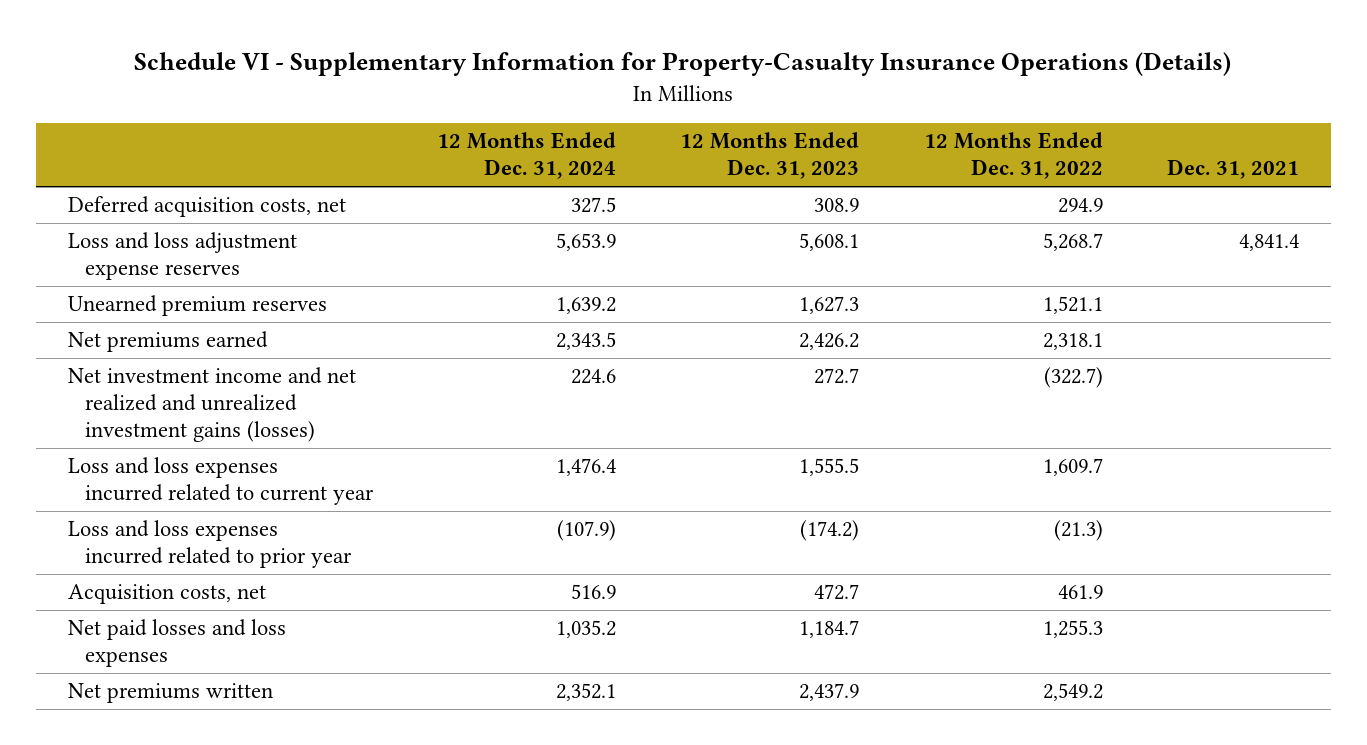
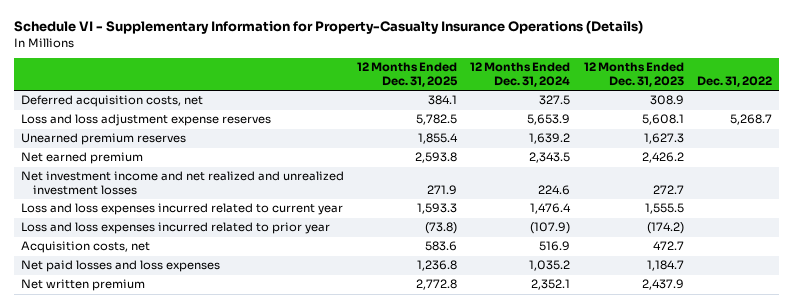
- | 12 Months Ended Dec. 31, 2024 | 12 Months Ended Dec. 31, 2023 | 12 Months Ended Dec. 31, 2022 | Dec. 31, 2021
+ | 12 Months Ended Dec. 31, 2025 | 12 Months Ended Dec. 31, 2024 | 12 Months Ended Dec. 31, 2023 | Dec. 31, 2022
- Net premiums earned | 2,343.5 | 2,426.2 | 2,318.1 |
- Net investment income and net realized and unrealized investment gains (losses) | 224.6 | 272.7 | (322.7) |
+ Net earned premium | 2,593.8 | 2,343.5 | 2,426.2 |
+ Net investment income and net realized and unrealized investment losses | 271.9 | 224.6 | 272.7 |
- Net premiums written | 2,352.1 | 2,437.9 | 2,549.2 |
+ Net written premium | 2,772.8 | 2,352.1 | 2,437.9 |

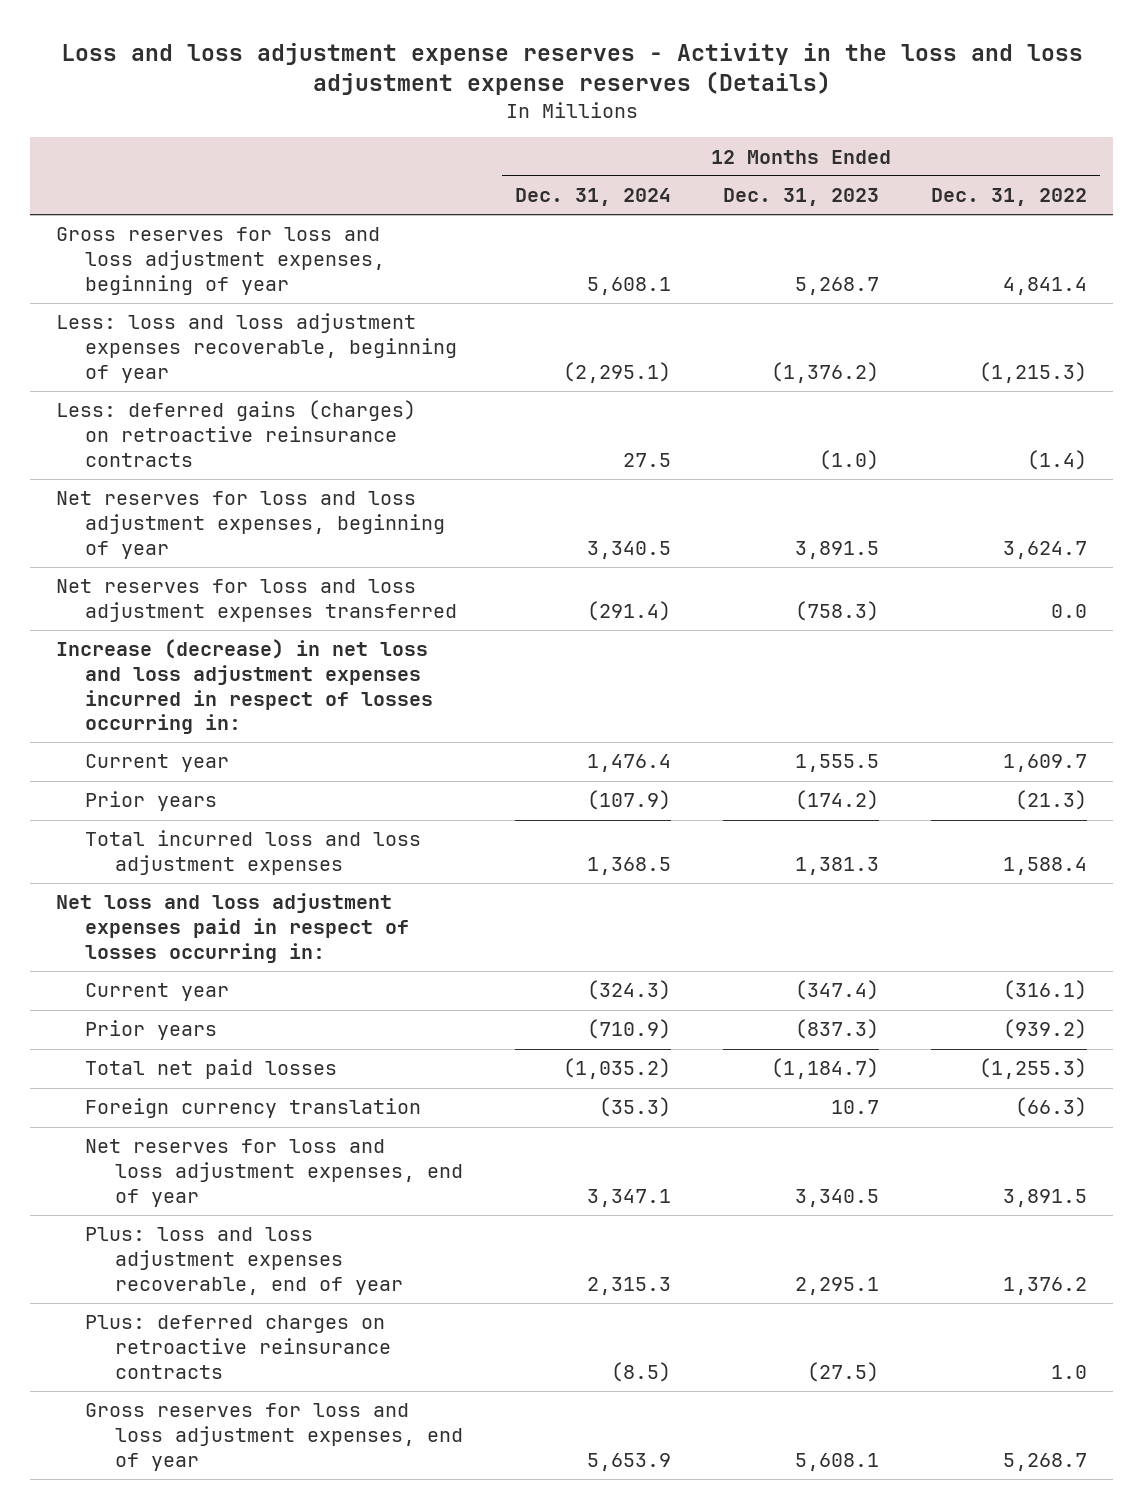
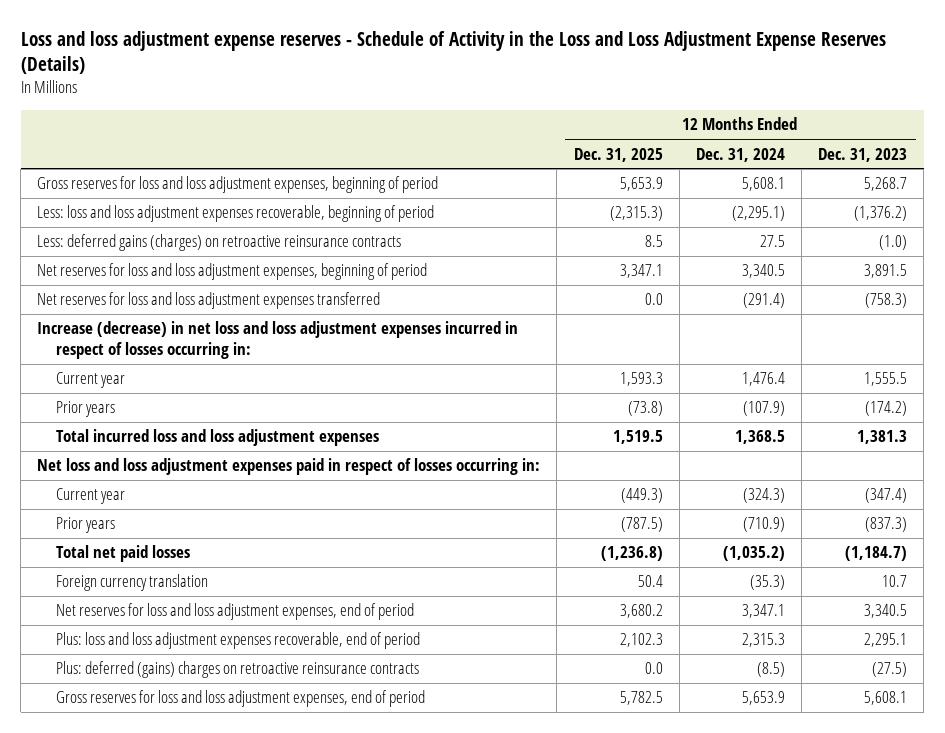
- Loss and loss adjustment expense reserves - Activity in the loss and loss adjustment expense reserves (Details)
+ Loss and loss adjustment expense reserves - Schedule of Activity in the Loss and Loss Adjustment Expense Reserves (Details)
- | 12 Months Ended Dec. 31, 2024 | 12 Months Ended Dec. 31, 2023 | 12 Months Ended Dec. 31, 2022
+ | 12 Months Ended Dec. 31, 2025 | 12 Months Ended Dec. 31, 2024 | 12 Months Ended Dec. 31, 2023
- Gross reserves for loss and loss adjustment expenses, beginning of year | 5,608.1 | 5,268.7 | 4,841.4
- Less: loss and loss adjustment expenses recoverable, beginning of year | (2,295.1) | (1,376.2) | (1,215.3)
+ Gross reserves for loss and loss adjustment expenses, beginning of period | 5,653.9 | 5,608.1 | 5,268.7
+ Less: loss and loss adjustment expenses recoverable, beginning of period | (2,315.3) | (2,295.1) | (1,376.2)
- Net reserves for loss and loss adjustment expenses, beginning of year | 3,340.5 | 3,891.5 | 3,624.7
+ Net reserves for loss and loss adjustment expenses, beginning of period | 3,347.1 | 3,340.5 | 3,891.5
- Net reserves for loss and loss adjustment expenses, end of year | 3,347.1 | 3,340.5 | 3,891.5
- Plus: loss and loss adjustment expenses recoverable, end of year | 2,315.3 | 2,295.1 | 1,376.2
- Plus: deferred charges on retroactive reinsurance contracts | (8.5) | (27.5) | 1.0
- Gross reserves for loss and loss adjustment expenses, end of year | 5,653.9 | 5,608.1 | 5,268.7
+ Net reserves for loss and loss adjustment expenses, end of period | 3,680.2 | 3,347.1 | 3,340.5
+ Plus: loss and loss adjustment expenses recoverable, end of period | 2,102.3 | 2,315.3 | 2,295.1
+ Plus: deferred (gains) charges on retroactive reinsurance contracts | 0.0 | (8.5) | (27.5)
+ Gross reserves for loss and loss adjustment expenses, end of period | 5,782.5 | 5,653.9 | 5,608.1

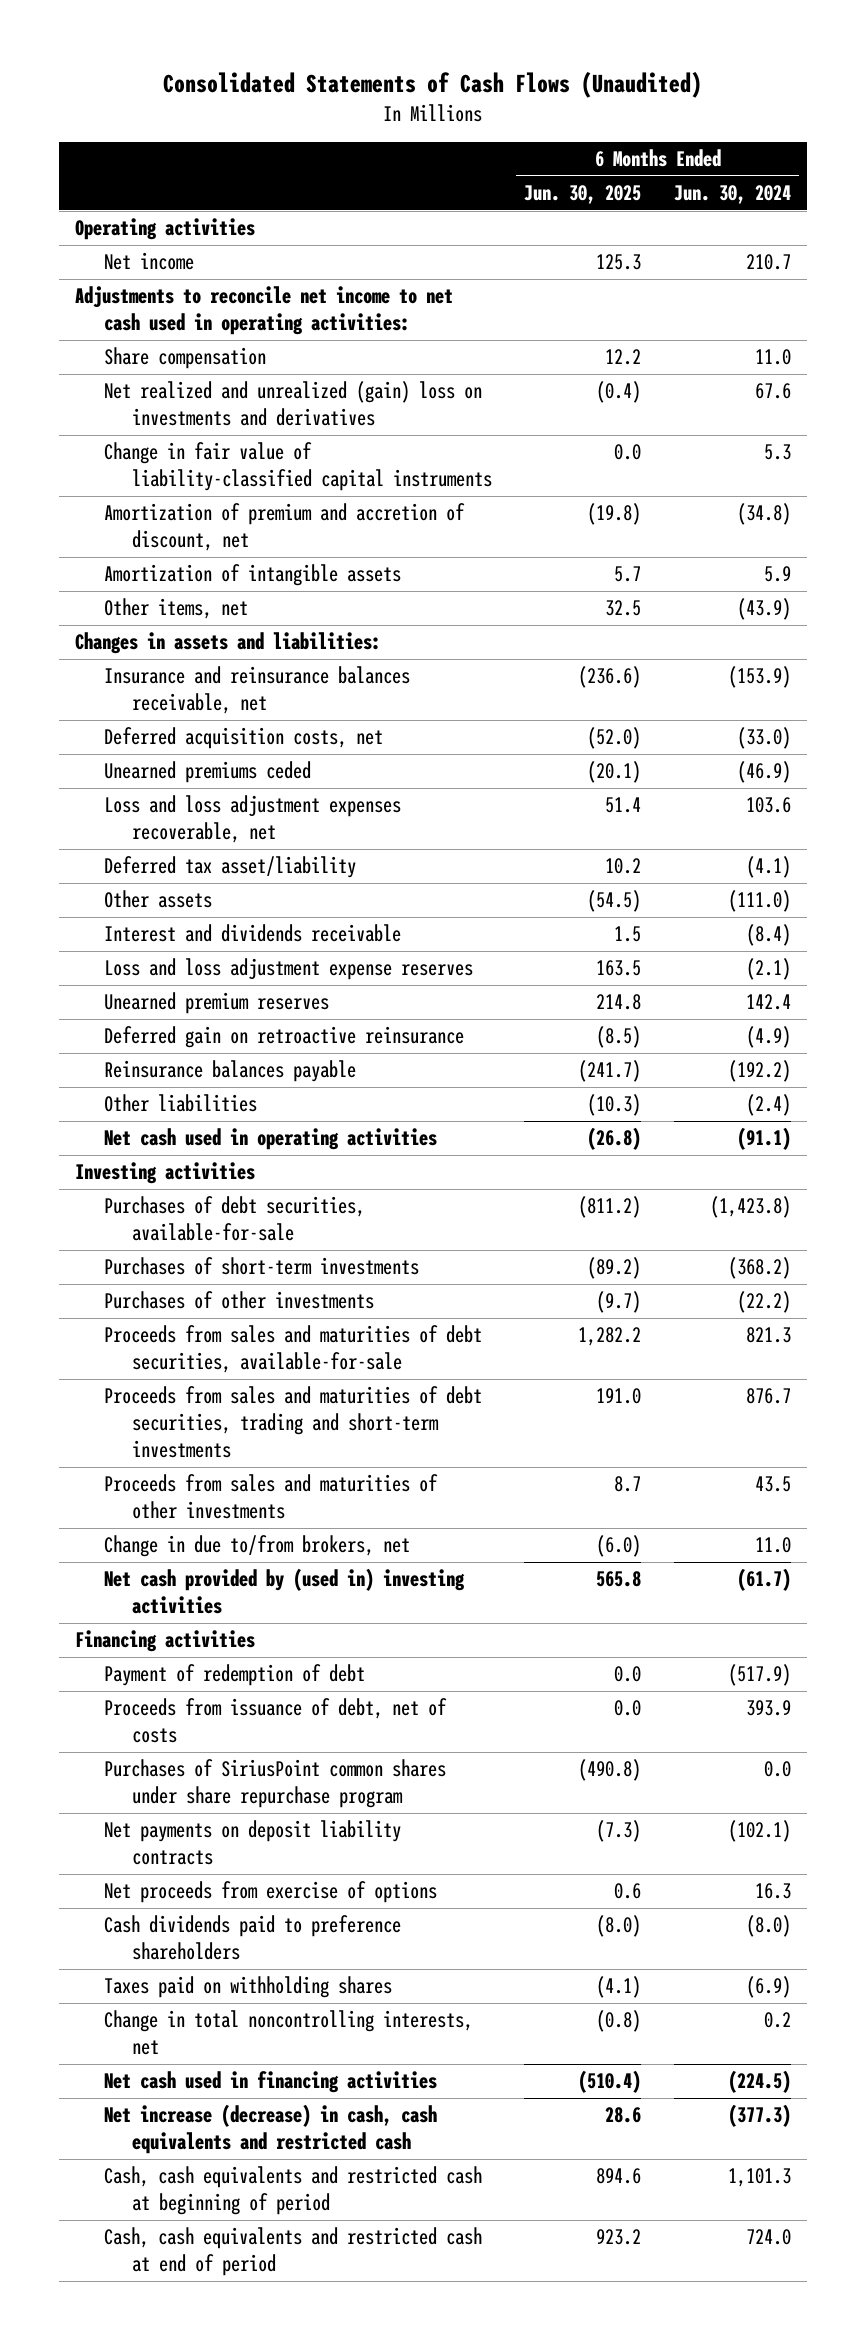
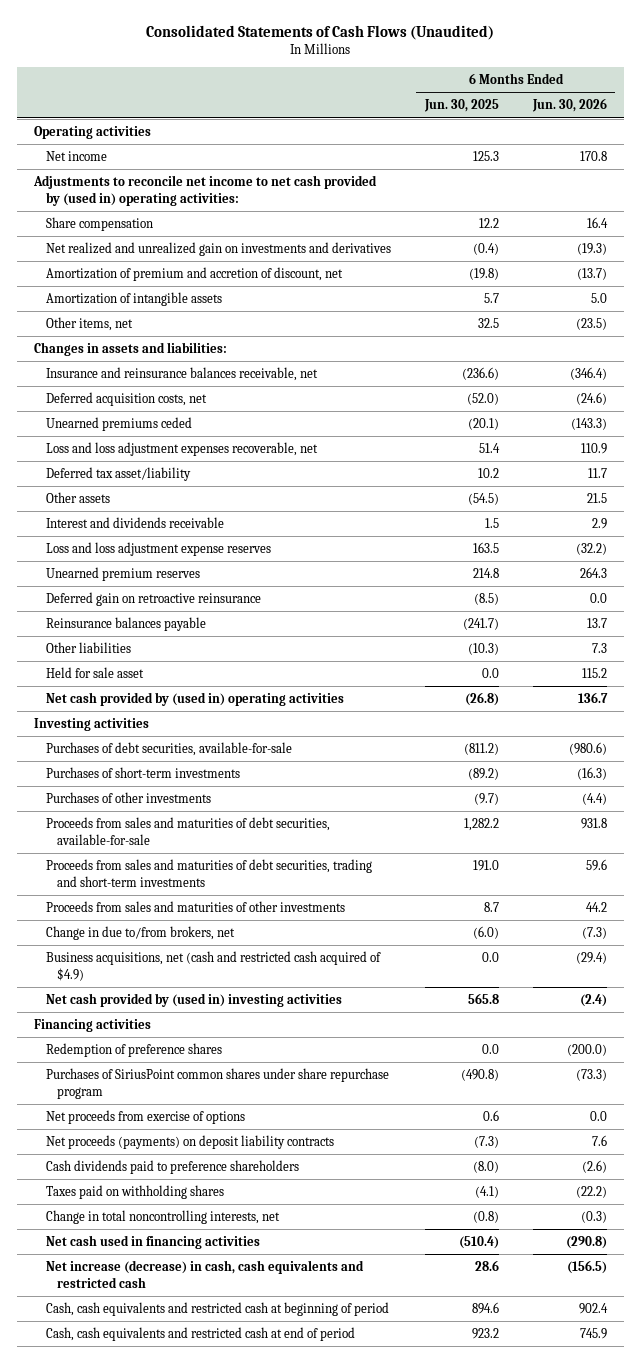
- | 6 Months Ended Jun. 30, 2025 | 6 Months Ended Jun. 30, 2024
+ | 6 Months Ended Jun. 30, 2025 | 6 Months Ended Jun. 30, 2026
- Adjustments to reconcile net income to net cash used in operating activities:
+ Adjustments to reconcile net income to net cash provided by (used in) operating activities:
- Net realized and unrealized (gain) loss on investments and derivatives | (0.4) | 67.6
- Change in fair value of liability-classified capital instruments | 0.0 | 5.3
+ Net realized and unrealized gain on investments and derivatives | (0.4) | (19.3)
- Net cash used in operating activities | (26.8) | (91.1)
+ Held for sale asset | 0.0 | 115.2
+ Net cash provided by (used in) operating activities | (26.8) | 136.7
+ Business acquisitions, net (cash and restricted cash acquired of $4.9) | 0.0 | (29.4)
- Payment of redemption of debt | 0.0 | (517.9)
- Proceeds from issuance of debt, net of costs | 0.0 | 393.9
+ Redemption of preference shares | 0.0 | (200.0)
- Net payments on deposit liability contracts | (7.3) | (102.1)
+ Net proceeds (payments) on deposit liability contracts | (7.3) | 7.6

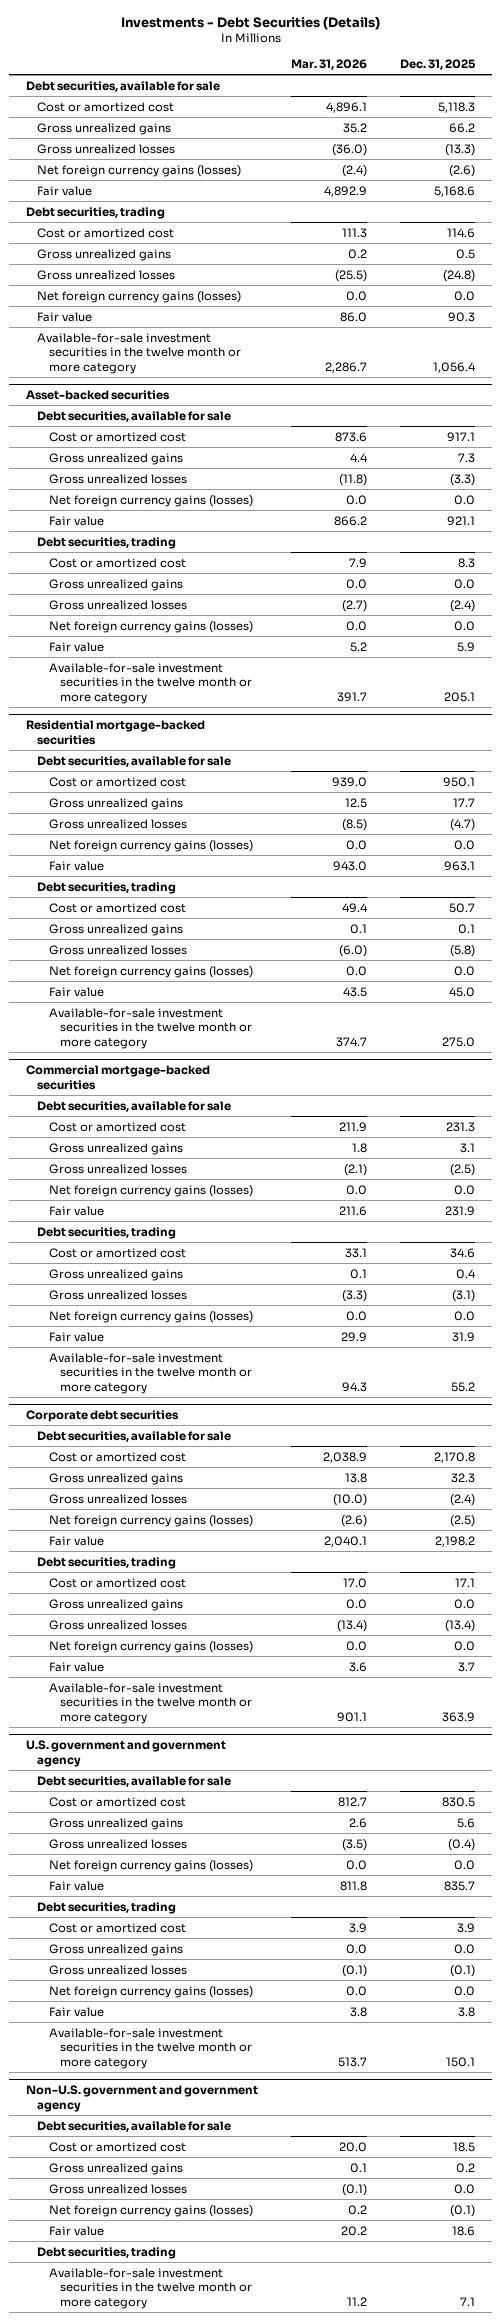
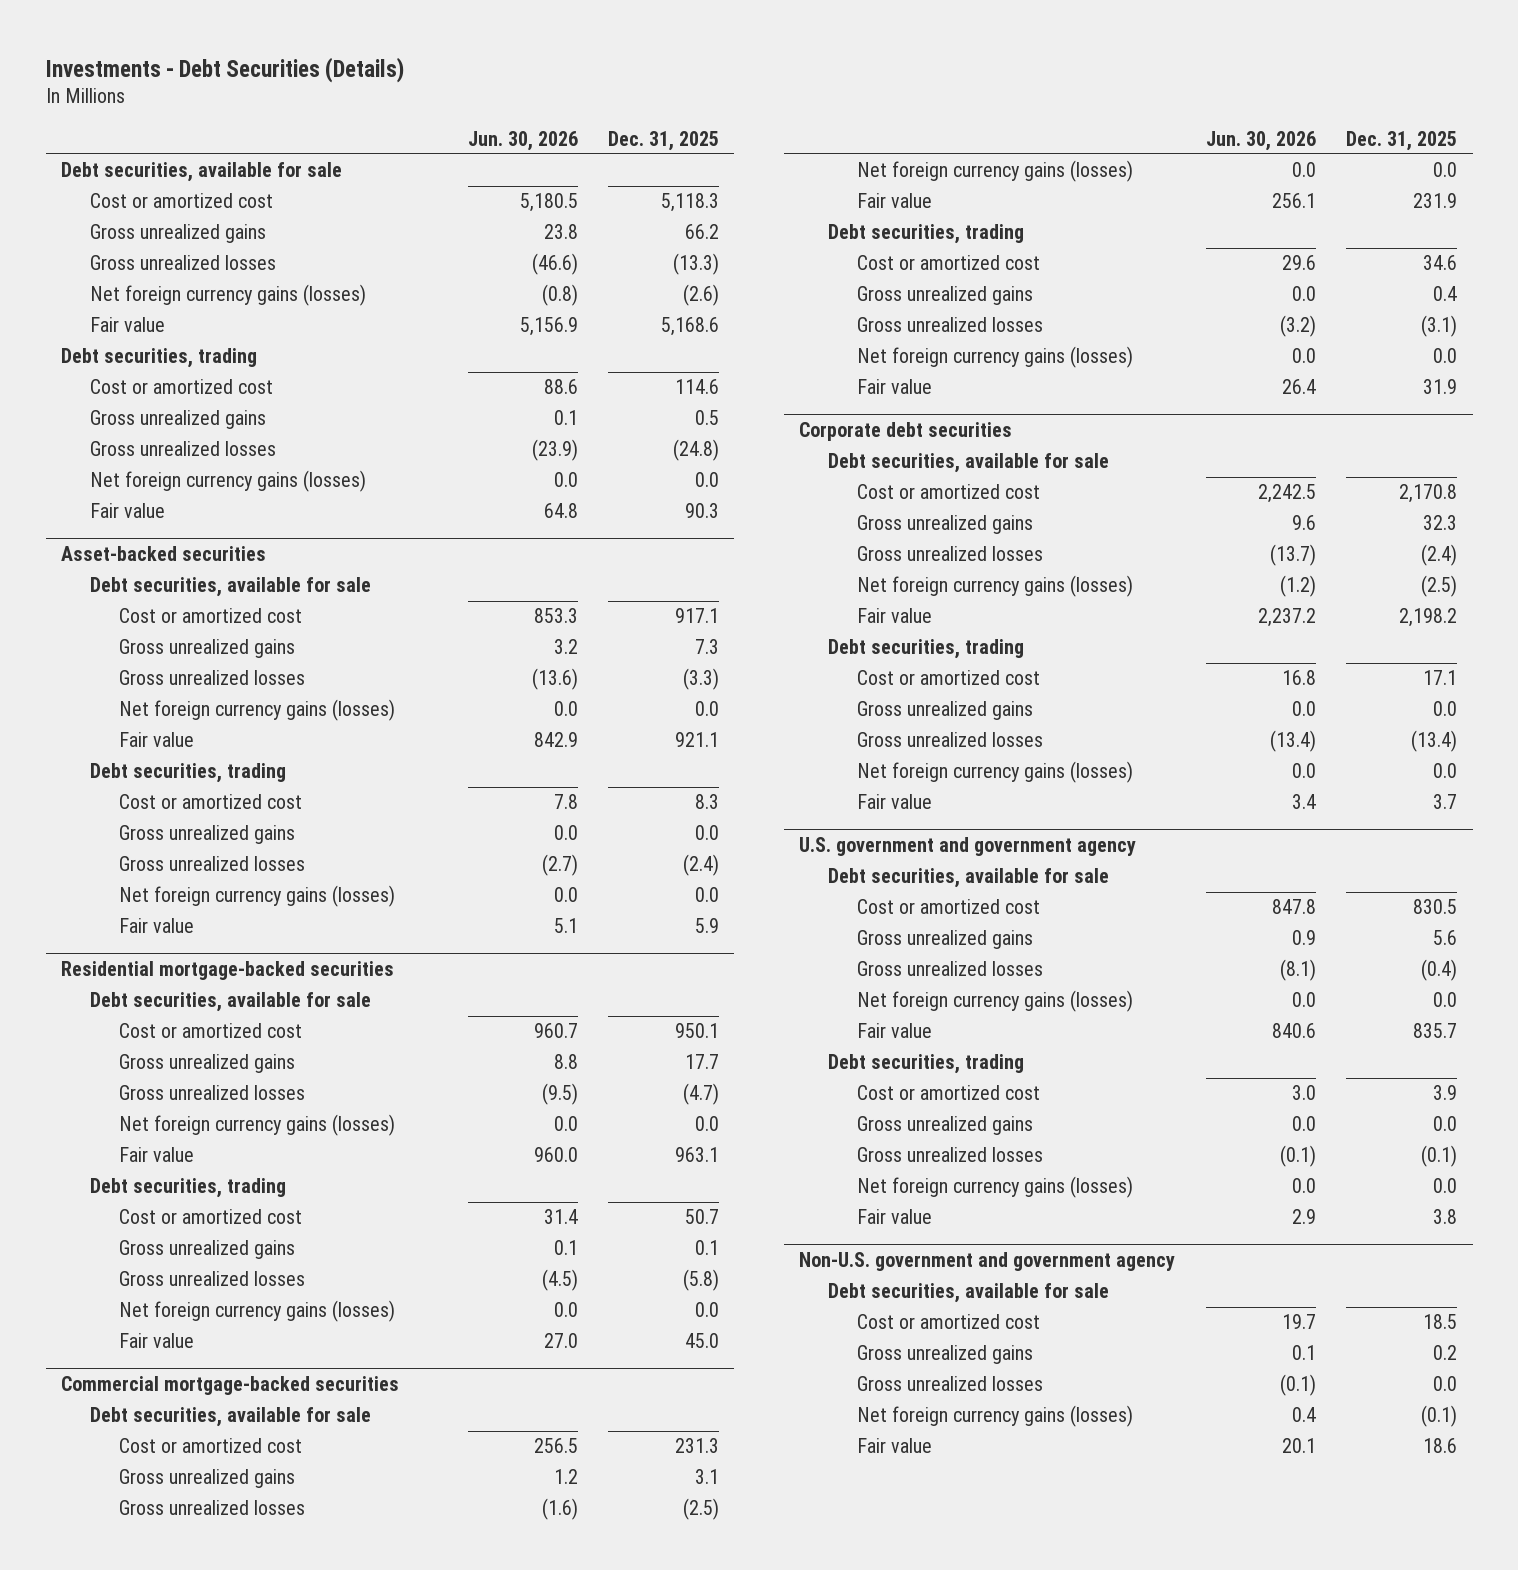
- | Mar. 31, 2026 | Dec. 31, 2025
+ | Jun. 30, 2026 | Dec. 31, 2025
- Available-for-sale investment securities in the twelve month or more category | 2,286.7 | 1,056.4
@ Asset-backed securities
- Available-for-sale investment securities in the twelve month or more category | 391.7 | 205.1
@ Residential mortgage-backed securities
- Available-for-sale investment securities in the twelve month or more category | 374.7 | 275.0
@ Commercial mortgage-backed securities
- Available-for-sale investment securities in the twelve month or more category | 94.3 | 55.2
@ Corporate debt securities
- Available-for-sale investment securities in the twelve month or more category | 901.1 | 363.9
@ U.S. government and government agency
- Available-for-sale investment securities in the twelve month or more category | 513.7 | 150.1
@ Non-U.S. government and government agency
- Debt securities, trading
- Available-for-sale investment securities in the twelve month or more category | 11.2 | 7.1

